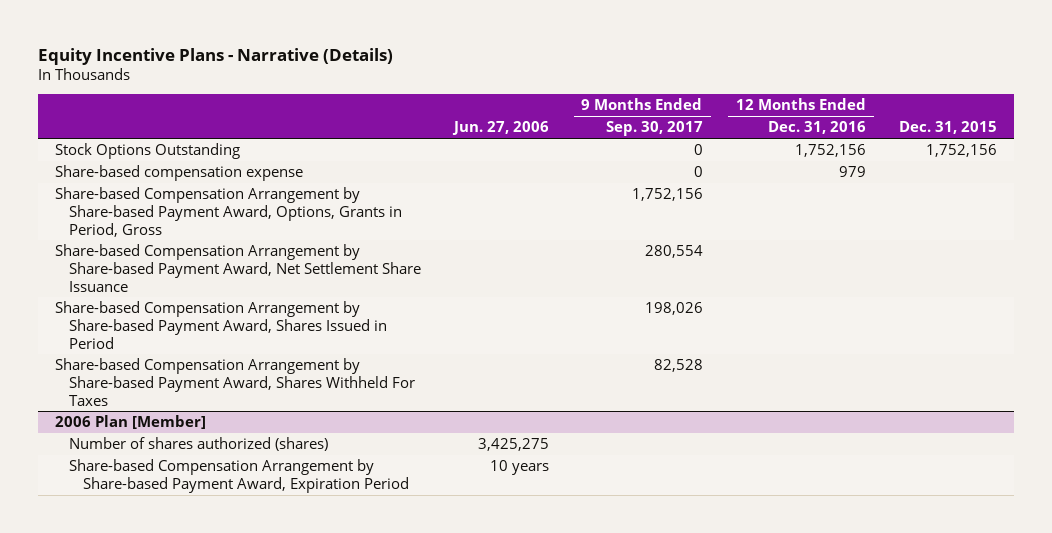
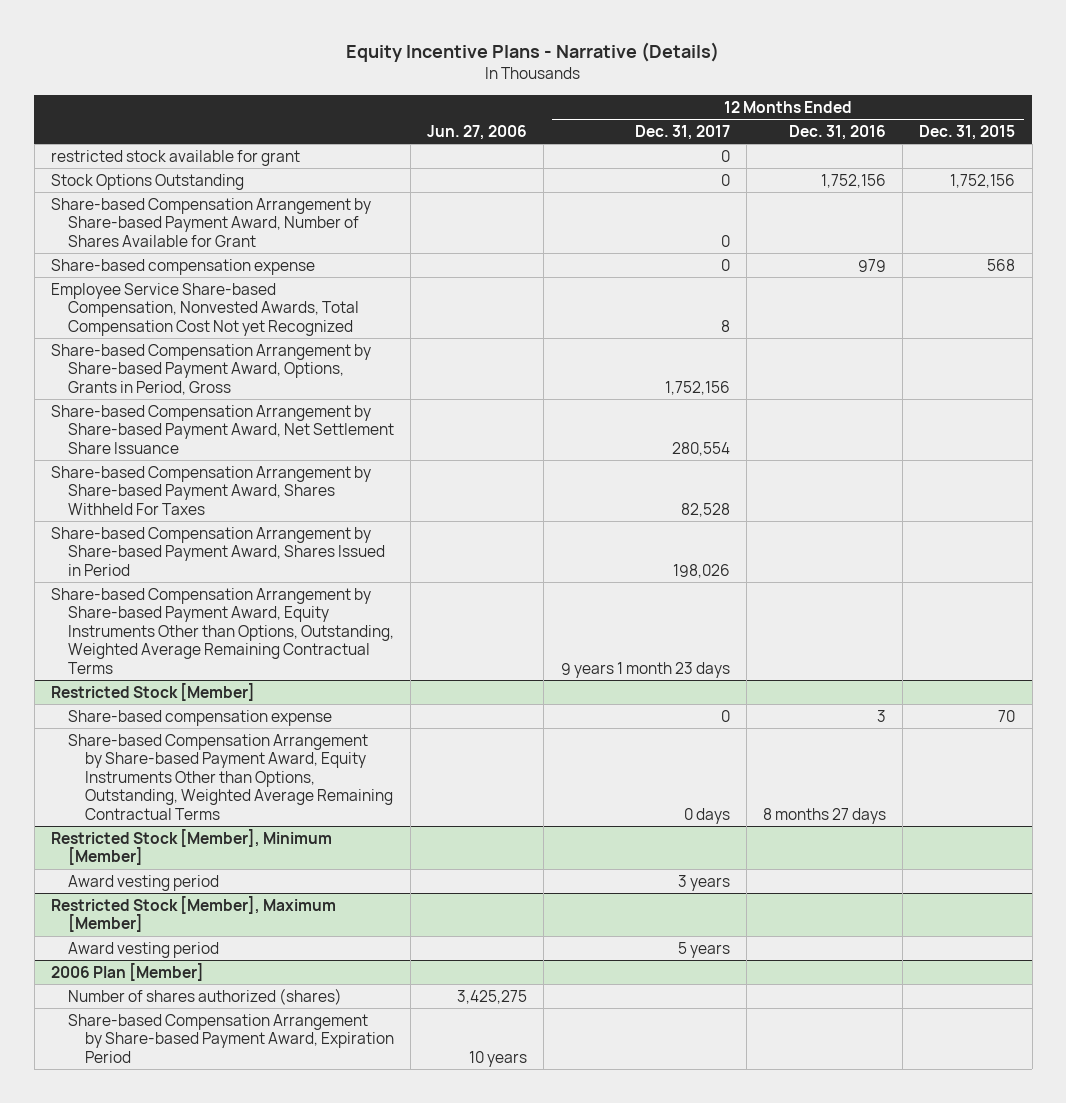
- | Jun. 27, 2006 | 9 Months Ended Sep. 30, 2017 | 12 Months Ended Dec. 31, 2016 | Dec. 31, 2015
+ | Jun. 27, 2006 | 12 Months Ended Dec. 31, 2017 | 12 Months Ended Dec. 31, 2016 | 12 Months Ended Dec. 31, 2015
+ restricted stock available for grant | | 0 | |
+ Share-based Compensation Arrangement by Share-based Payment Award, Number of Shares Available for Grant | | 0 | |
+ Employee Service Share-based Compensation, Nonvested Awards, Total Compensation Cost Not yet Recognized | | 8 | |
moved down: Share-based Compensation Arrangement by Share-based Payment Award, Shares Issued in Period | | 198,026 | |
+ Share-based Compensation Arrangement by Share-based Payment Award, Equity Instruments Other than Options, Outstanding, Weighted Average Remaining Contractual Terms | | 9 years 1 month 23 days | |
+ Restricted Stock [Member]
+ Share-based compensation expense | | 0 | 3 | 70
+ Share-based Compensation Arrangement by Share-based Payment Award, Equity Instruments Other than Options, Outstanding, Weighted Average Remaining Contractual Terms | | 0 days | 8 months 27 days |
+ Restricted Stock [Member], Minimum [Member]
+ Award vesting period | | 3 years | |
+ Restricted Stock [Member], Maximum [Member]
+ Award vesting period | | 5 years | |

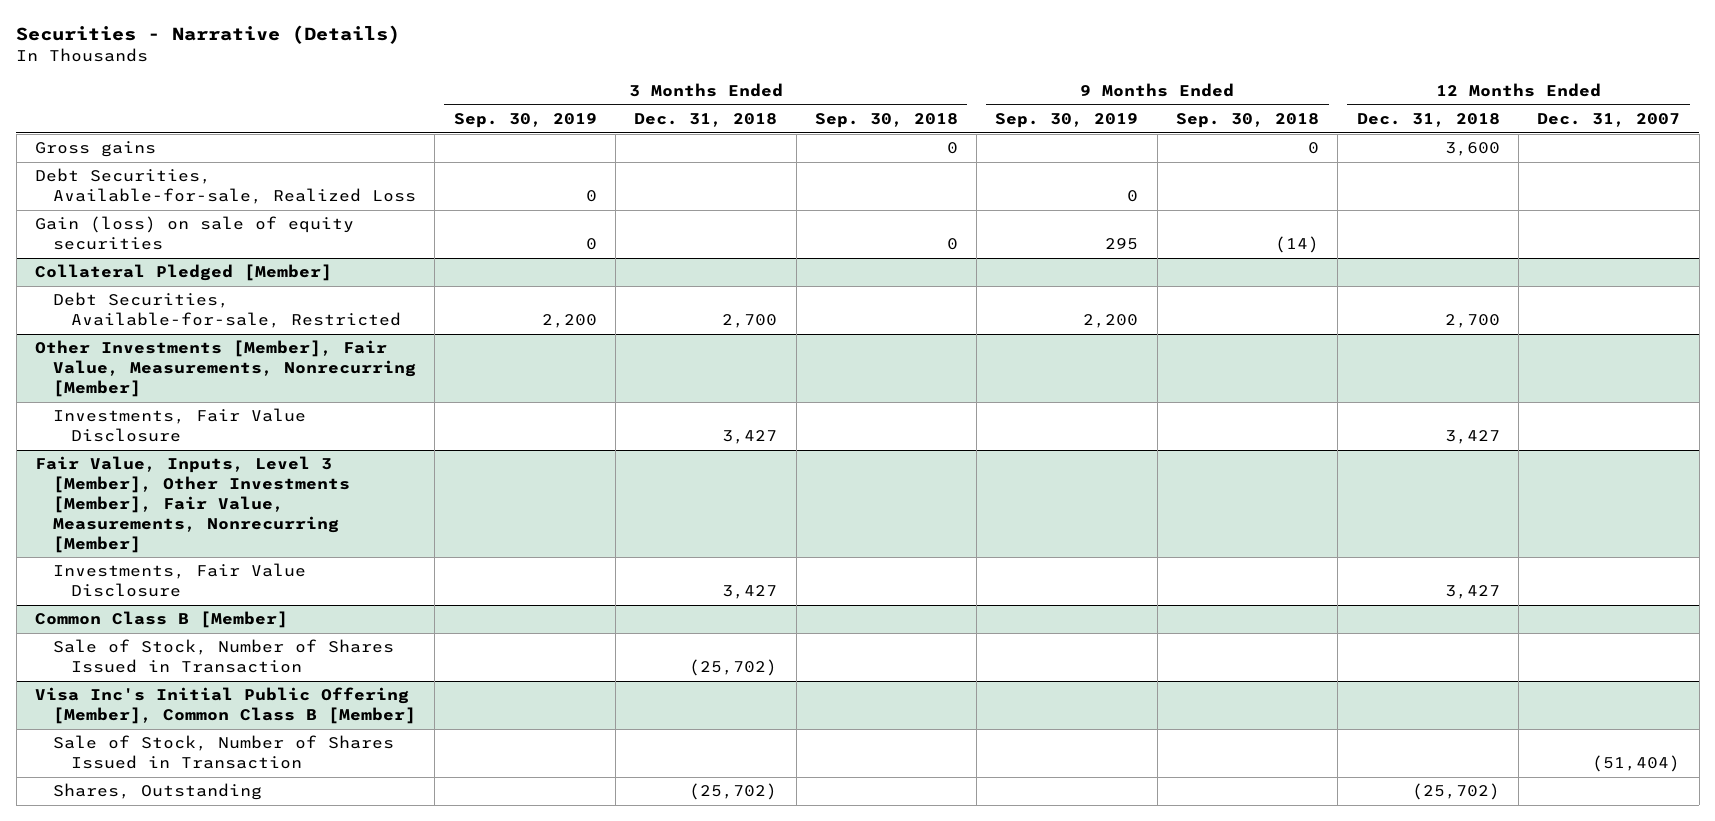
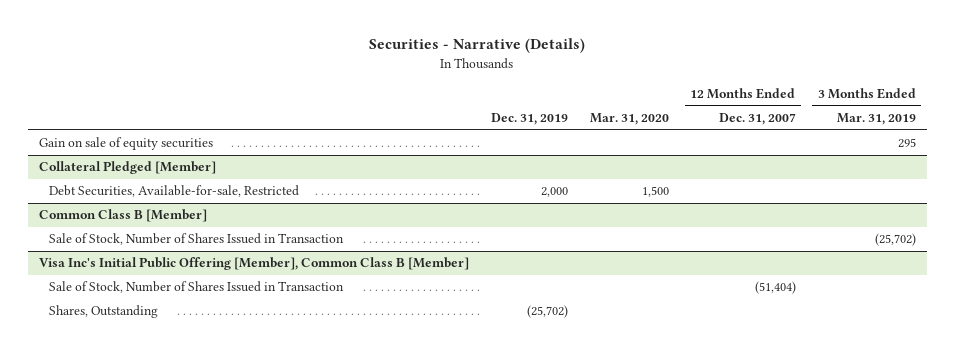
- | 3 Months Ended Sep. 30, 2019 | 3 Months Ended Dec. 31, 2018 | 3 Months Ended Sep. 30, 2018 | 9 Months Ended Sep. 30, 2019 | 9 Months Ended Sep. 30, 2018 | 12 Months Ended Dec. 31, 2018 | 12 Months Ended Dec. 31, 2007
+ | Dec. 31, 2019 | Mar. 31, 2020 | 12 Months Ended Dec. 31, 2007 | 3 Months Ended Mar. 31, 2019
- Gross gains | | | 0 | | 0 | 3,600 |
- Debt Securities, Available-for-sale, Realized Loss | 0 | | | 0 | | |
- Gain (loss) on sale of equity securities | 0 | | 0 | 295 | (14) | |
+ Gain on sale of equity securities | | | | 295
- Other Investments [Member], Fair Value, Measurements, Nonrecurring [Member]
- Investments, Fair Value Disclosure | | 3,427 | | | | 3,427 |
- Fair Value, Inputs, Level 3 [Member], Other Investments [Member], Fair Value, Measurements, Nonrecurring [Member]
- Investments, Fair Value Disclosure | | 3,427 | | | | 3,427 |

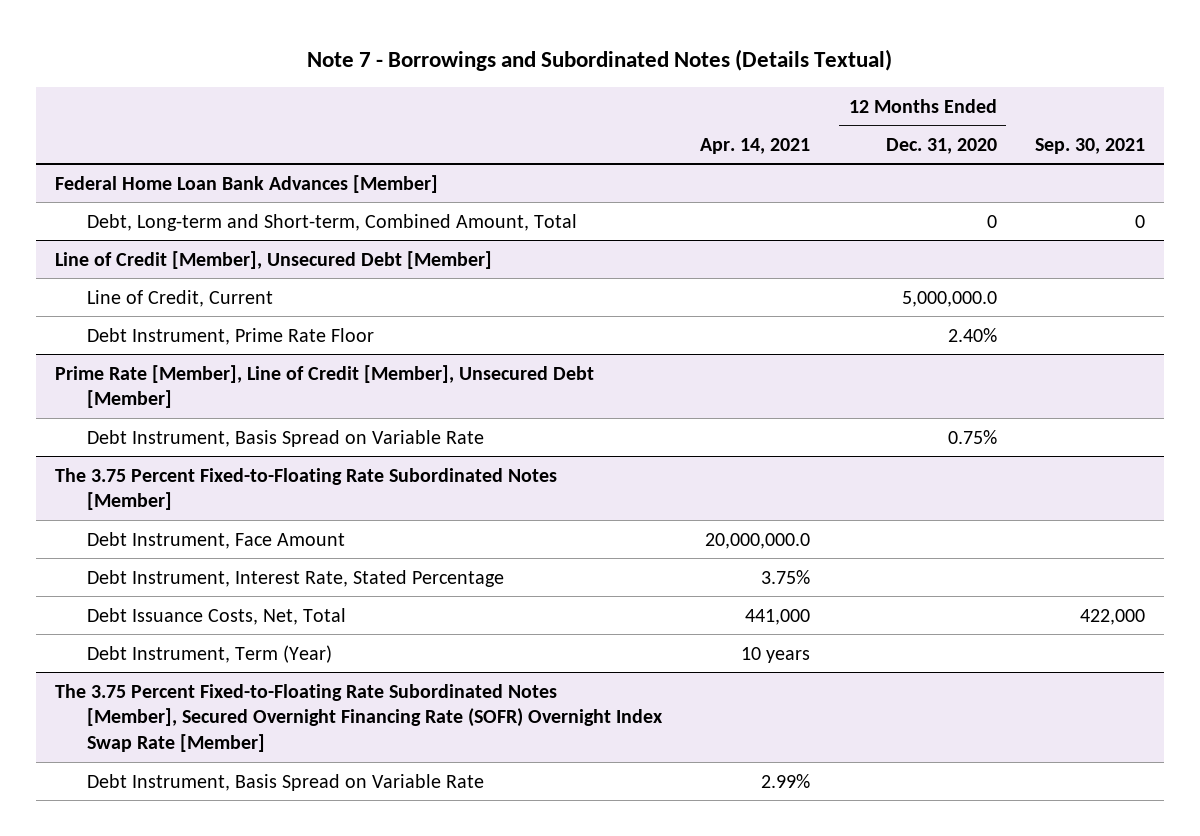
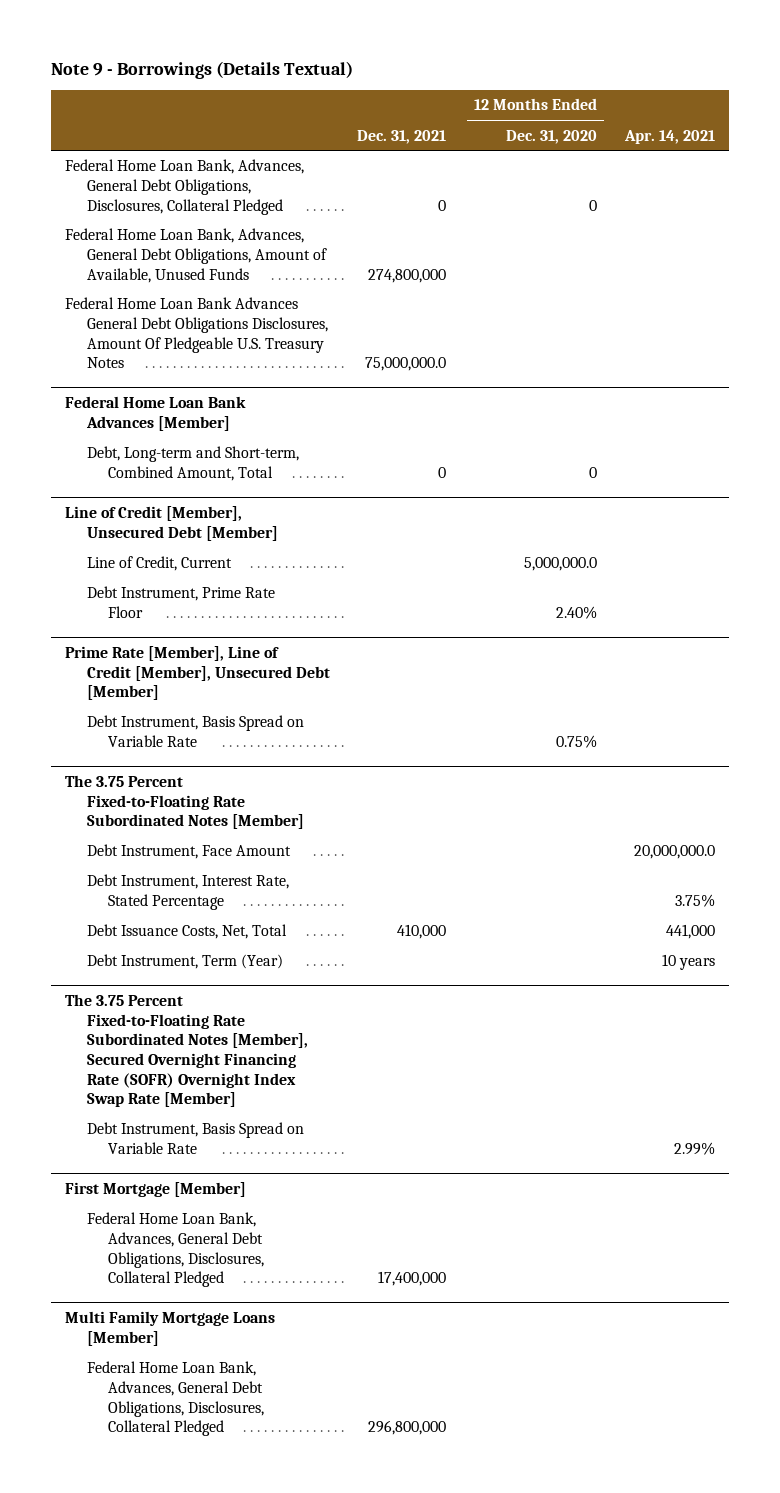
- Note 7 - Borrowings and Subordinated Notes (Details Textual)
+ Note 9 - Borrowings (Details Textual)
- | Apr. 14, 2021 | 12 Months Ended Dec. 31, 2020 | Sep. 30, 2021
+ | Dec. 31, 2021 | 12 Months Ended Dec. 31, 2020 | Apr. 14, 2021
+ Federal Home Loan Bank, Advances, General Debt Obligations, Disclosures, Collateral Pledged | 0 | 0 |
+ Federal Home Loan Bank, Advances, General Debt Obligations, Amount of Available, Unused Funds | 274,800,000 | |
+ Federal Home Loan Bank Advances General Debt Obligations Disclosures, Amount Of Pledgeable U.S. Treasury Notes | 75,000,000.0 | |
+ First Mortgage [Member]
+ Federal Home Loan Bank, Advances, General Debt Obligations, Disclosures, Collateral Pledged | 17,400,000 | |
+ Multi Family Mortgage Loans [Member]
+ Federal Home Loan Bank, Advances, General Debt Obligations, Disclosures, Collateral Pledged | 296,800,000 | |

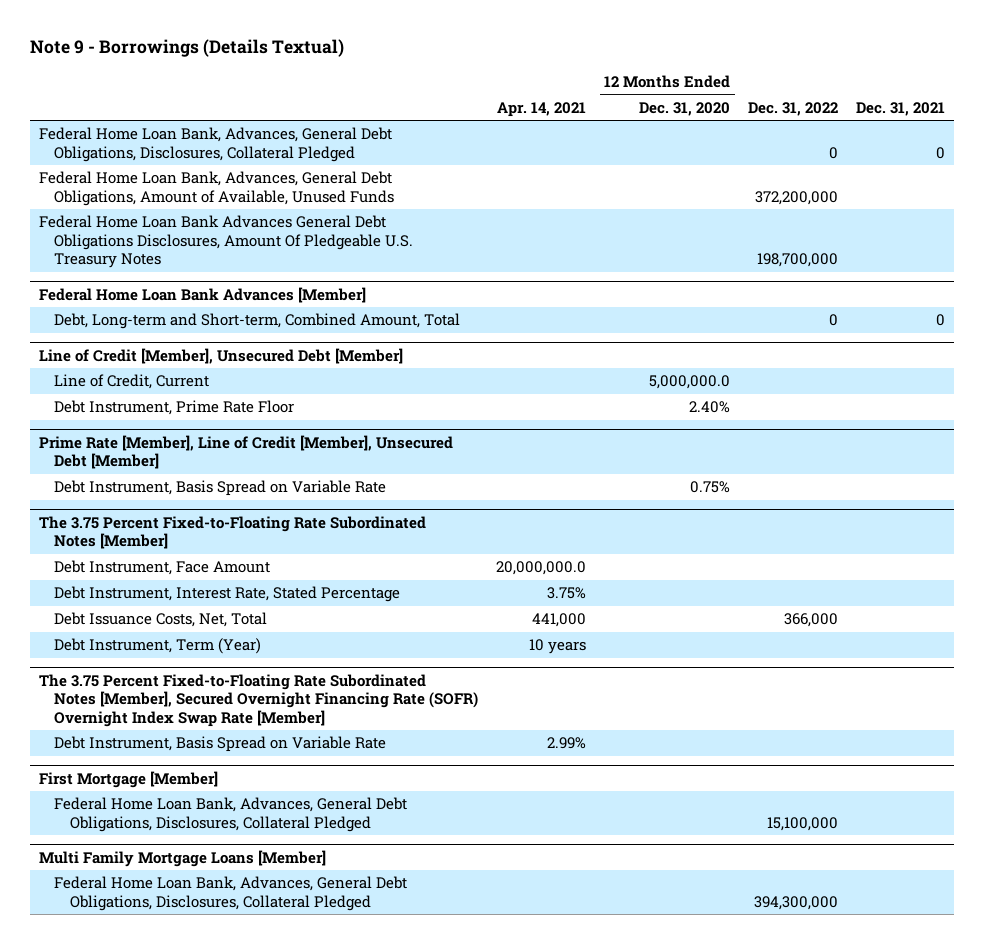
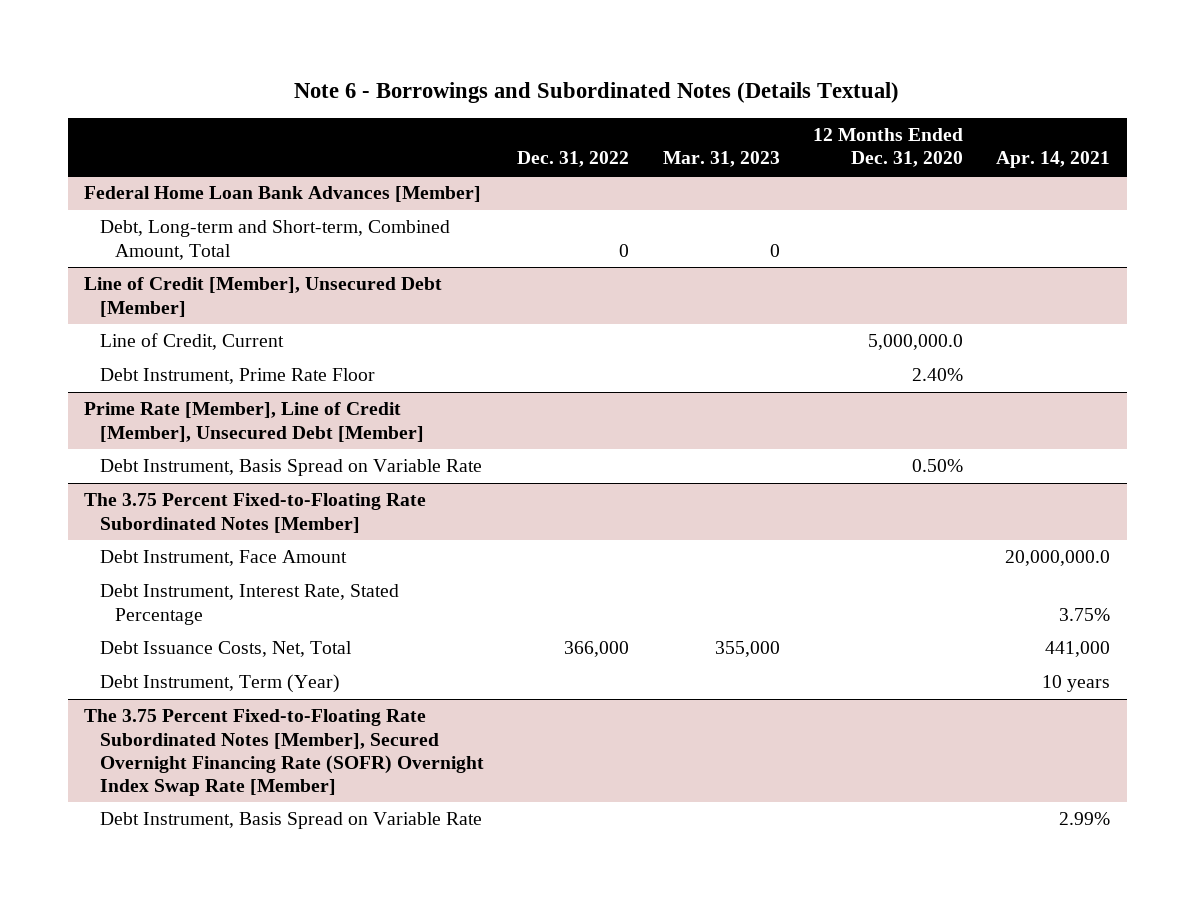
- Note 9 - Borrowings (Details Textual)
+ Note 6 - Borrowings and Subordinated Notes (Details Textual)
- | Apr. 14, 2021 | 12 Months Ended Dec. 31, 2020 | Dec. 31, 2022 | Dec. 31, 2021
+ | Dec. 31, 2022 | Mar. 31, 2023 | 12 Months Ended Dec. 31, 2020 | Apr. 14, 2021
- Federal Home Loan Bank, Advances, General Debt Obligations, Disclosures, Collateral Pledged | | | 0 | 0
- Federal Home Loan Bank, Advances, General Debt Obligations, Amount of Available, Unused Funds | | | 372,200,000 |
- Federal Home Loan Bank Advances General Debt Obligations Disclosures, Amount Of Pledgeable U.S. Treasury Notes | | | 198,700,000 |
@ Prime Rate [Member], Line of Credit [Member], Unsecured Debt [Member]
- Debt Instrument, Basis Spread on Variable Rate | | 0.75% | |
+ Debt Instrument, Basis Spread on Variable Rate | | | 0.50% |
- First Mortgage [Member]
- Federal Home Loan Bank, Advances, General Debt Obligations, Disclosures, Collateral Pledged | | | 15,100,000 |
- Multi Family Mortgage Loans [Member]
- Federal Home Loan Bank, Advances, General Debt Obligations, Disclosures, Collateral Pledged | | | 394,300,000 |

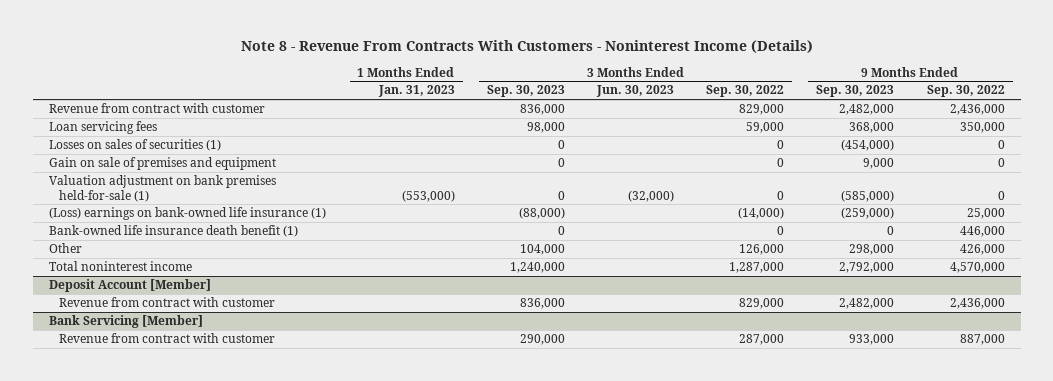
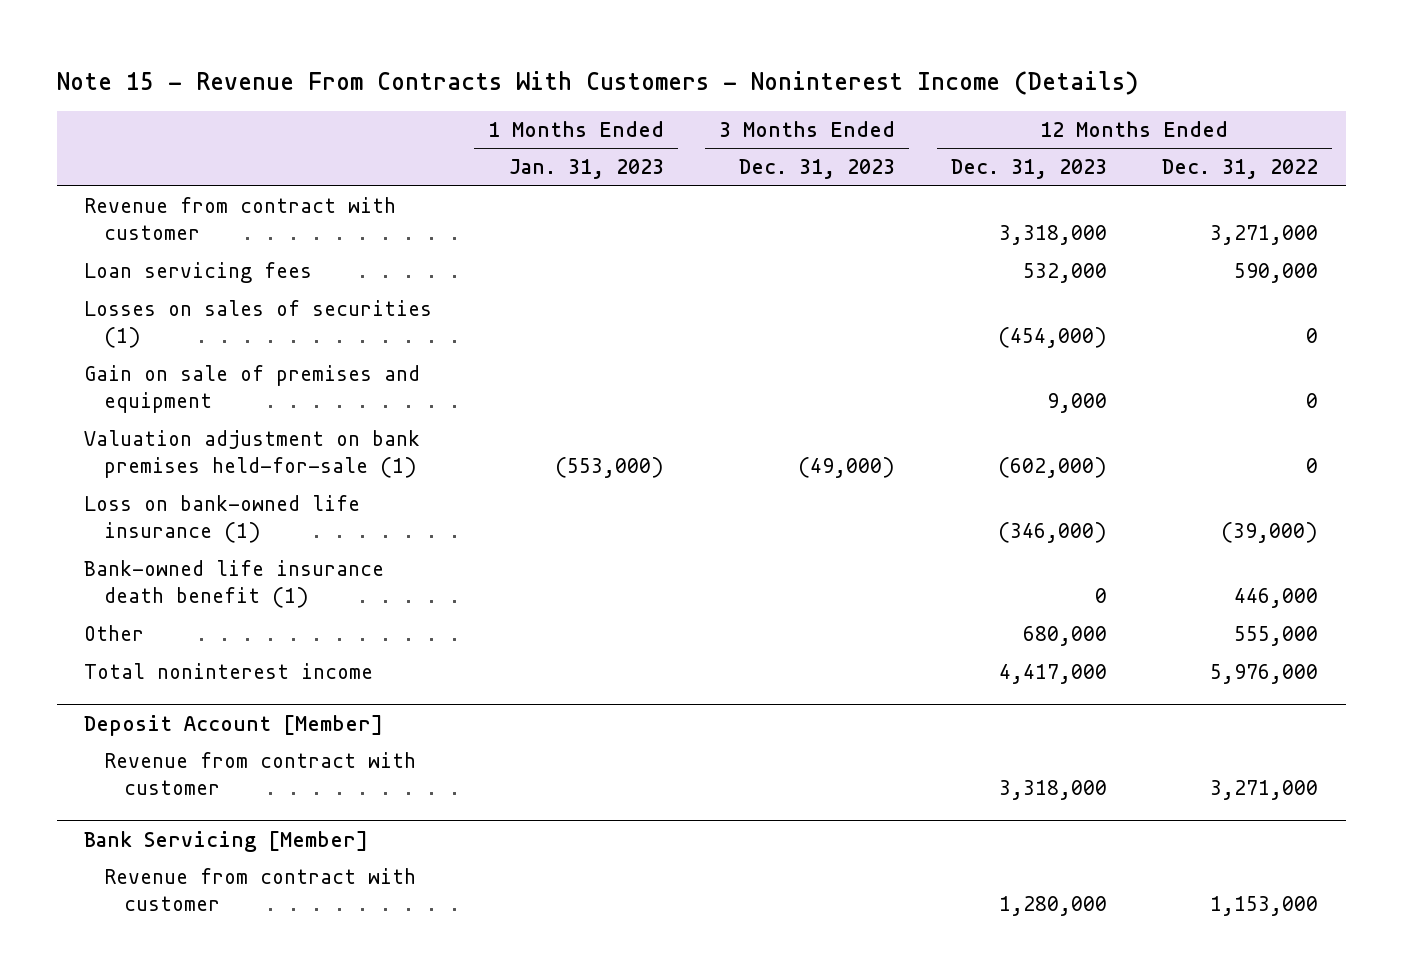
- Note 8 - Revenue From Contracts With Customers - Noninterest Income (Details)
+ Note 15 - Revenue From Contracts With Customers - Noninterest Income (Details)
- | 1 Months Ended Jan. 31, 2023 | 3 Months Ended Sep. 30, 2023 | 3 Months Ended Jun. 30, 2023 | 3 Months Ended Sep. 30, 2022 | 9 Months Ended Sep. 30, 2023 | 9 Months Ended Sep. 30, 2022
+ | 1 Months Ended Jan. 31, 2023 | 3 Months Ended Dec. 31, 2023 | 12 Months Ended Dec. 31, 2023 | 12 Months Ended Dec. 31, 2022
- (Loss) earnings on bank-owned life insurance (1) | | (88,000) | | (14,000) | (259,000) | 25,000
+ Loss on bank-owned life insurance (1) | | | (346,000) | (39,000)

